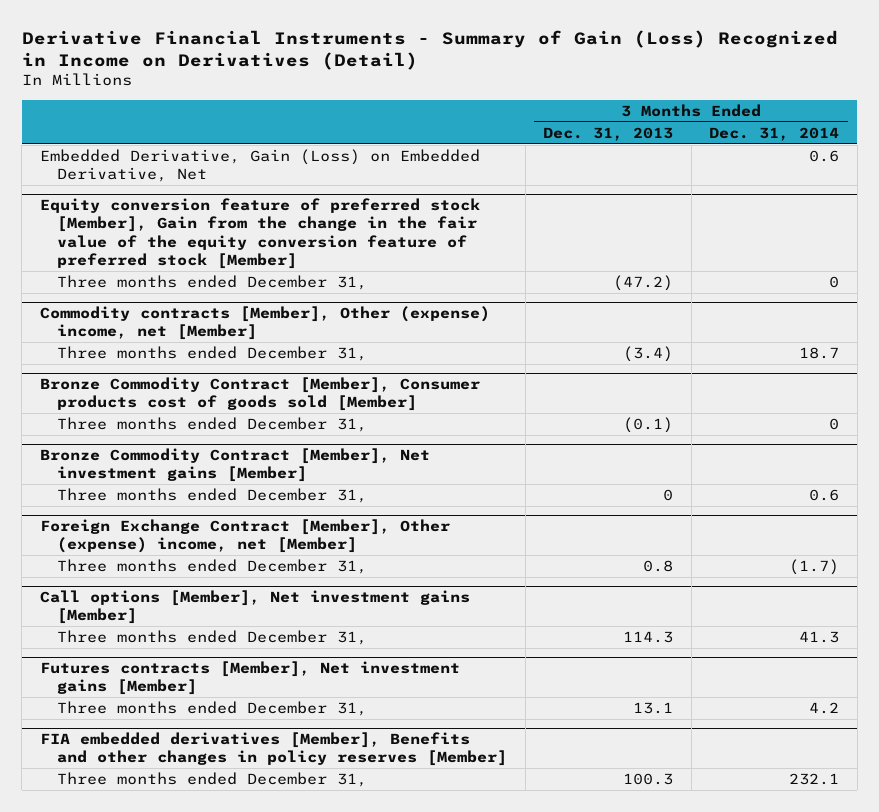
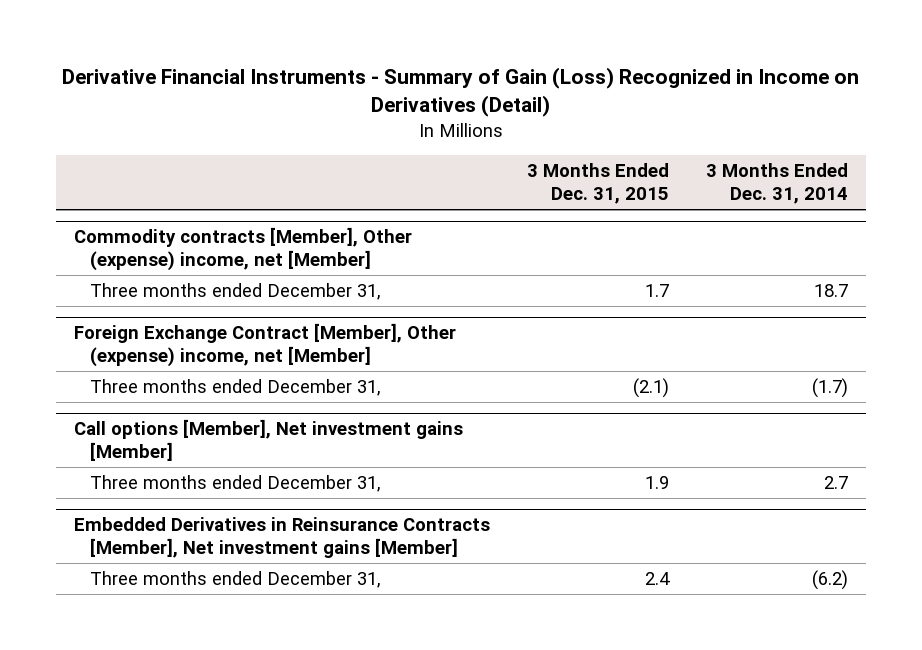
- | 3 Months Ended Dec. 31, 2013 | 3 Months Ended Dec. 31, 2014
+ | 3 Months Ended Dec. 31, 2015 | 3 Months Ended Dec. 31, 2014
- Embedded Derivative, Gain (Loss) on Embedded Derivative, Net | | 0.6
- Equity conversion feature of preferred stock [Member], Gain from the change in the fair value of the equity conversion feature of preferred stock [Member]
- Three months ended December 31, | (47.2) | 0
- Bronze Commodity Contract [Member], Consumer products cost of goods sold [Member]
- Three months ended December 31, | (0.1) | 0
- Bronze Commodity Contract [Member], Net investment gains [Member]
- Three months ended December 31, | 0 | 0.6
@ Call options [Member], Net investment gains [Member]
- Three months ended December 31, | 114.3 | 41.3
- Futures contracts [Member], Net investment gains [Member]
- Three months ended December 31, | 13.1 | 4.2
- FIA embedded derivatives [Member], Benefits and other changes in policy reserves [Member]
- Three months ended December 31, | 100.3 | 232.1
@ Call options [Member], Net investment gains [Member]
+ Three months ended December 31, | 1.9 | 2.7
+ Embedded Derivatives in Reinsurance Contracts [Member], Net investment gains [Member]
+ Three months ended December 31, | 2.4 | (6.2)

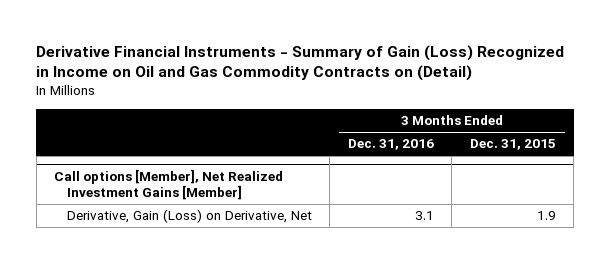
- Derivative Financial Instruments - Summary of Gain (Loss) Recognized in Income on Derivatives (Detail)
+ Derivative Financial Instruments - Summary of Gain (Loss) Recognized in Income on Oil and Gas Commodity Contracts on (Detail)
- | 3 Months Ended Dec. 31, 2015 | 3 Months Ended Dec. 31, 2014
+ | 3 Months Ended Dec. 31, 2016 | 3 Months Ended Dec. 31, 2015
- Commodity contracts [Member], Other (expense) income, net [Member]
- Three months ended December 31, | 1.7 | 18.7
- Foreign Exchange Contract [Member], Other (expense) income, net [Member]
- Three months ended December 31, | (2.1) | (1.7)
- Call options [Member], Net investment gains [Member]
- Three months ended December 31, | 1.9 | 2.7
- Embedded Derivatives in Reinsurance Contracts [Member], Net investment gains [Member]
- Three months ended December 31, | 2.4 | (6.2)
+ Call options [Member], Net Realized Investment Gains [Member]
+ Derivative, Gain (Loss) on Derivative, Net | 3.1 | 1.9

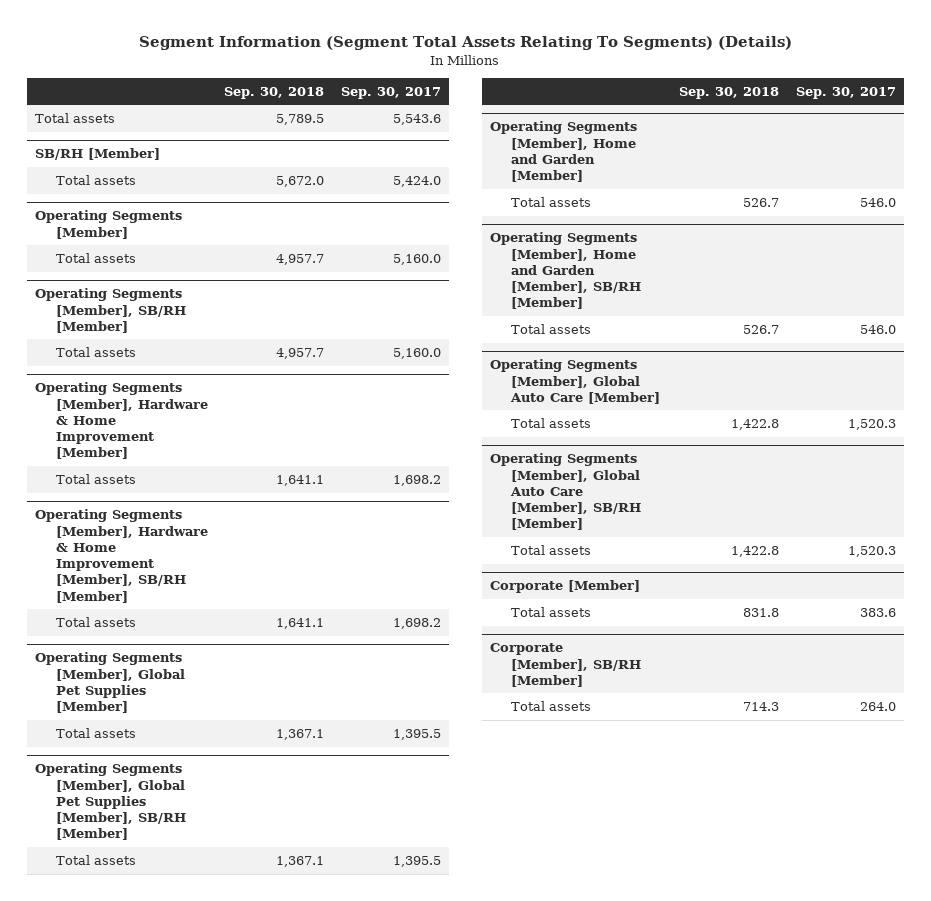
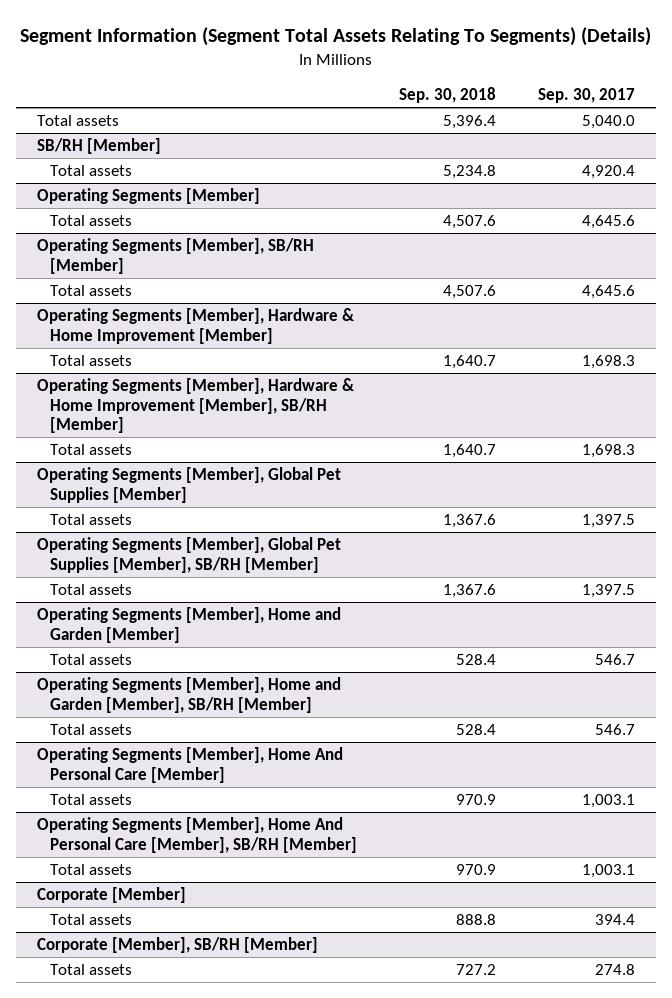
- Total assets | 5,789.5 | 5,543.6
+ Total assets | 5,396.4 | 5,040.0
@ SB/RH [Member]
- Total assets | 5,672.0 | 5,424.0
+ Total assets | 5,234.8 | 4,920.4
@ Operating Segments [Member]
- Total assets | 4,957.7 | 5,160.0
+ Total assets | 4,507.6 | 4,645.6
@ Operating Segments [Member], SB/RH [Member]
- Total assets | 4,957.7 | 5,160.0
+ Total assets | 4,507.6 | 4,645.6
@ Operating Segments [Member], Hardware & Home Improvement [Member]
- Total assets | 1,641.1 | 1,698.2
+ Total assets | 1,640.7 | 1,698.3
@ Operating Segments [Member], Hardware & Home Improvement [Member], SB/RH [Member]
- Total assets | 1,641.1 | 1,698.2
+ Total assets | 1,640.7 | 1,698.3
@ Operating Segments [Member], Global Pet Supplies [Member]
- Total assets | 1,367.1 | 1,395.5
+ Total assets | 1,367.6 | 1,397.5
@ Operating Segments [Member], Global Pet Supplies [Member], SB/RH [Member]
- Total assets | 1,367.1 | 1,395.5
+ Total assets | 1,367.6 | 1,397.5
@ Operating Segments [Member], Home and Garden [Member]
- Total assets | 526.7 | 546.0
+ Total assets | 528.4 | 546.7
@ Operating Segments [Member], Home and Garden [Member], SB/RH [Member]
- Total assets | 526.7 | 546.0
- Operating Segments [Member], Global Auto Care [Member]
- Total assets | 1,422.8 | 1,520.3
- Operating Segments [Member], Global Auto Care [Member], SB/RH [Member]
- Total assets | 1,422.8 | 1,520.3
@ Operating Segments [Member], Home and Garden [Member], SB/RH [Member]
+ Total assets | 528.4 | 546.7
+ Operating Segments [Member], Home And Personal Care [Member]
+ Total assets | 970.9 | 1,003.1
+ Operating Segments [Member], Home And Personal Care [Member], SB/RH [Member]
+ Total assets | 970.9 | 1,003.1
@ Corporate [Member]
- Total assets | 831.8 | 383.6
+ Total assets | 888.8 | 394.4
@ Corporate [Member], SB/RH [Member]
- Total assets | 714.3 | 264.0
+ Total assets | 727.2 | 274.8

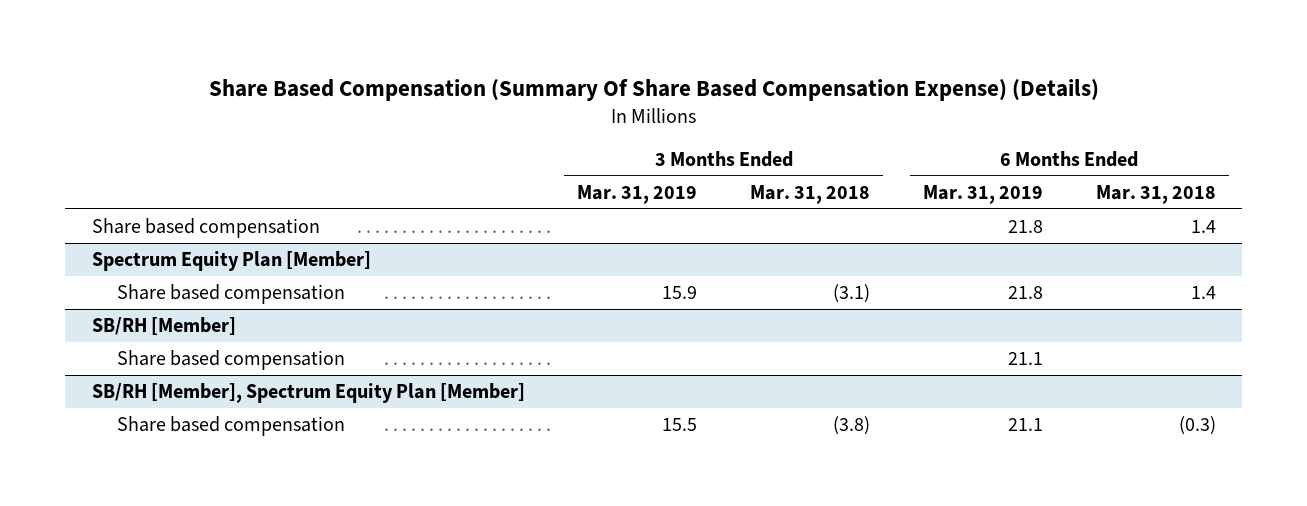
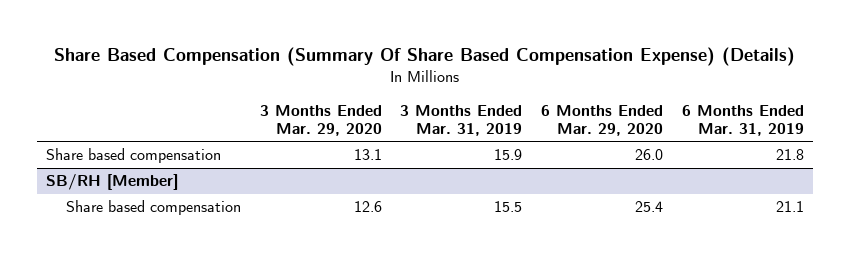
- | 3 Months Ended Mar. 31, 2019 | 3 Months Ended Mar. 31, 2018 | 6 Months Ended Mar. 31, 2019 | 6 Months Ended Mar. 31, 2018
+ | 3 Months Ended Mar. 29, 2020 | 3 Months Ended Mar. 31, 2019 | 6 Months Ended Mar. 29, 2020 | 6 Months Ended Mar. 31, 2019
- Share based compensation | | | 21.8 | 1.4
- Spectrum Equity Plan [Member]
@ SB/RH [Member]
- Share based compensation | | | 21.1 |
- SB/RH [Member], Spectrum Equity Plan [Member]

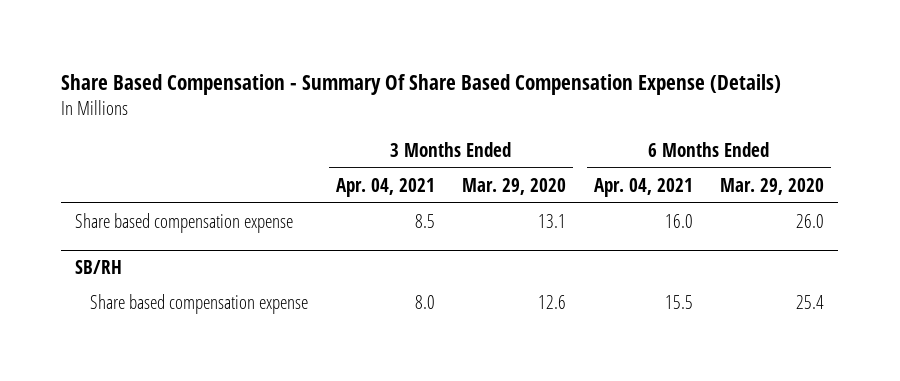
- Share Based Compensation (Summary Of Share Based Compensation Expense) (Details)
+ Share Based Compensation - Summary Of Share Based Compensation Expense (Details)
- | 3 Months Ended Mar. 29, 2020 | 3 Months Ended Mar. 31, 2019 | 6 Months Ended Mar. 29, 2020 | 6 Months Ended Mar. 31, 2019
+ | 3 Months Ended Apr. 04, 2021 | 3 Months Ended Mar. 29, 2020 | 6 Months Ended Apr. 04, 2021 | 6 Months Ended Mar. 29, 2020
- Share based compensation | 13.1 | 15.9 | 26.0 | 21.8
- SB/RH [Member]
- Share based compensation | 12.6 | 15.5 | 25.4 | 21.1
+ Share based compensation expense | 8.5 | 13.1 | 16.0 | 26.0
+ SB/RH
+ Share based compensation expense | 8.0 | 12.6 | 15.5 | 25.4

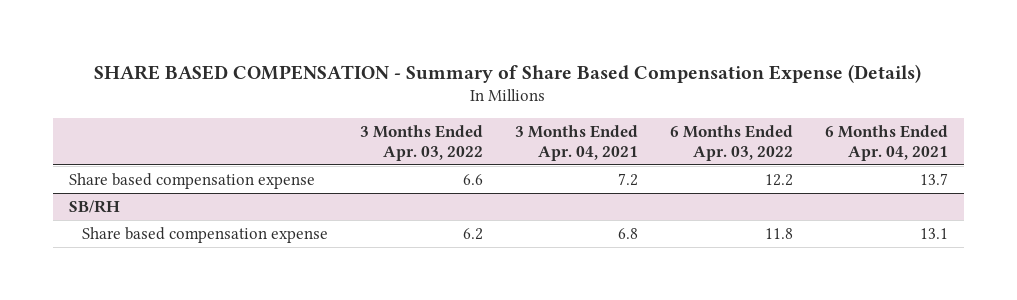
- Share Based Compensation - Summary Of Share Based Compensation Expense (Details)
+ SHARE BASED COMPENSATION - Summary of Share Based Compensation Expense (Details)
- | 3 Months Ended Apr. 04, 2021 | 3 Months Ended Mar. 29, 2020 | 6 Months Ended Apr. 04, 2021 | 6 Months Ended Mar. 29, 2020
+ | 3 Months Ended Apr. 03, 2022 | 3 Months Ended Apr. 04, 2021 | 6 Months Ended Apr. 03, 2022 | 6 Months Ended Apr. 04, 2021
- Share based compensation expense | 8.5 | 13.1 | 16.0 | 26.0
+ Share based compensation expense | 6.6 | 7.2 | 12.2 | 13.7
@ SB/RH
- Share based compensation expense | 8.0 | 12.6 | 15.5 | 25.4
+ Share based compensation expense | 6.2 | 6.8 | 11.8 | 13.1

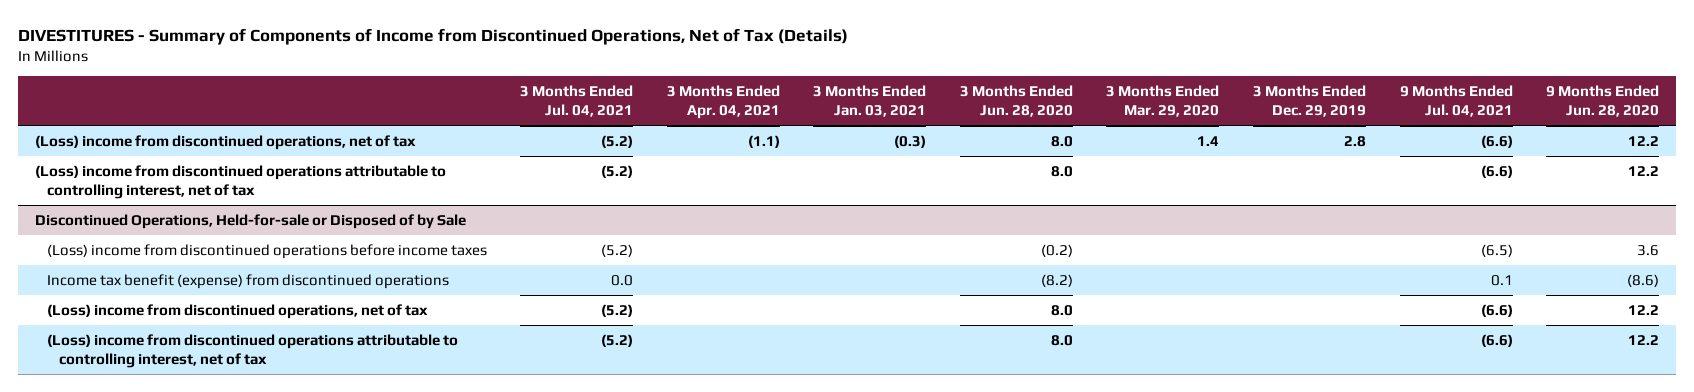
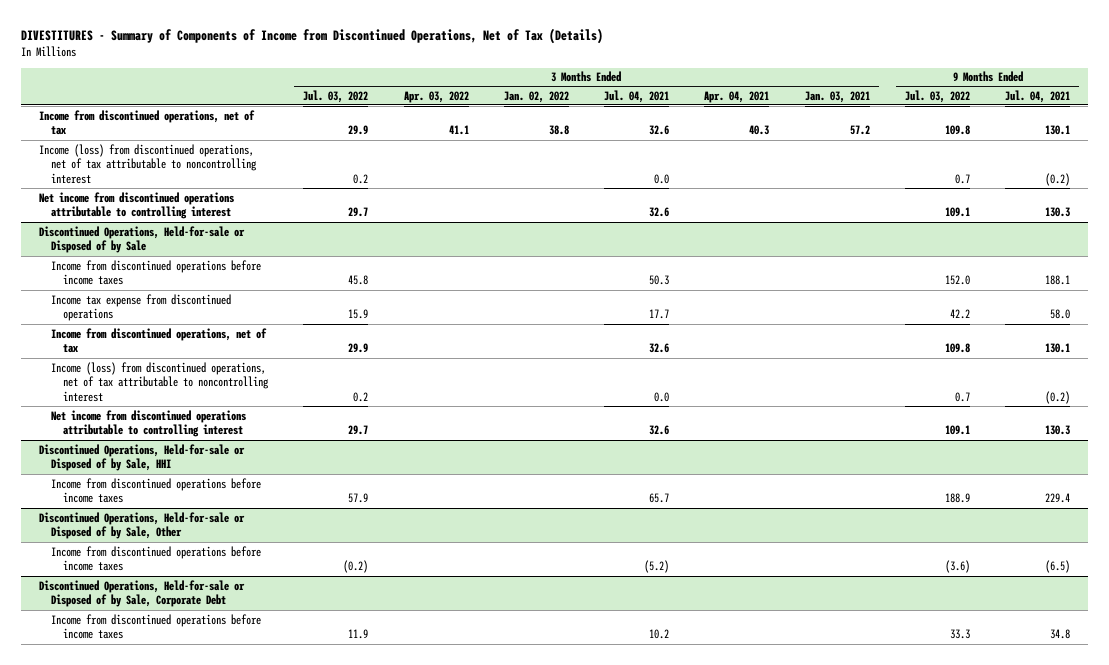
- | 3 Months Ended Jul. 04, 2021 | 3 Months Ended Apr. 04, 2021 | 3 Months Ended Jan. 03, 2021 | 3 Months Ended Jun. 28, 2020 | 3 Months Ended Mar. 29, 2020 | 3 Months Ended Dec. 29, 2019 | 9 Months Ended Jul. 04, 2021 | 9 Months Ended Jun. 28, 2020
+ | 3 Months Ended Jul. 03, 2022 | 3 Months Ended Apr. 03, 2022 | 3 Months Ended Jan. 02, 2022 | 3 Months Ended Jul. 04, 2021 | 3 Months Ended Apr. 04, 2021 | 3 Months Ended Jan. 03, 2021 | 9 Months Ended Jul. 03, 2022 | 9 Months Ended Jul. 04, 2021
- (Loss) income from discontinued operations, net of tax | (5.2) | (1.1) | (0.3) | 8.0 | 1.4 | 2.8 | (6.6) | 12.2
- (Loss) income from discontinued operations attributable to controlling interest, net of tax | (5.2) | | | 8.0 | | | (6.6) | 12.2
+ Income from discontinued operations, net of tax | 29.9 | 41.1 | 38.8 | 32.6 | 40.3 | 57.2 | 109.8 | 130.1
+ Income (loss) from discontinued operations, net of tax attributable to noncontrolling interest | 0.2 | | | 0.0 | | | 0.7 | (0.2)
+ Net income from discontinued operations attributable to controlling interest | 29.7 | | | 32.6 | | | 109.1 | 130.3
@ Discontinued Operations, Held-for-sale or Disposed of by Sale
- (Loss) income from discontinued operations before income taxes | (5.2) | | | (0.2) | | | (6.5) | 3.6
- Income tax benefit (expense) from discontinued operations | 0.0 | | | (8.2) | | | 0.1 | (8.6)
- (Loss) income from discontinued operations, net of tax | (5.2) | | | 8.0 | | | (6.6) | 12.2
- (Loss) income from discontinued operations attributable to controlling interest, net of tax | (5.2) | | | 8.0 | | | (6.6) | 12.2
+ Income from discontinued operations before income taxes | 45.8 | | | 50.3 | | | 152.0 | 188.1
+ Income tax expense from discontinued operations | 15.9 | | | 17.7 | | | 42.2 | 58.0
+ Income from discontinued operations, net of tax | 29.9 | | | 32.6 | | | 109.8 | 130.1
+ Income (loss) from discontinued operations, net of tax attributable to noncontrolling interest | 0.2 | | | 0.0 | | | 0.7 | (0.2)
+ Net income from discontinued operations attributable to controlling interest | 29.7 | | | 32.6 | | | 109.1 | 130.3
+ Discontinued Operations, Held-for-sale or Disposed of by Sale, HHI
+ Income from discontinued operations before income taxes | 57.9 | | | 65.7 | | | 188.9 | 229.4
+ Discontinued Operations, Held-for-sale or Disposed of by Sale, Other
+ Income from discontinued operations before income taxes | (0.2) | | | (5.2) | | | (3.6) | (6.5)
+ Discontinued Operations, Held-for-sale or Disposed of by Sale, Corporate Debt
+ Income from discontinued operations before income taxes | 11.9 | | | 10.2 | | | 33.3 | 34.8

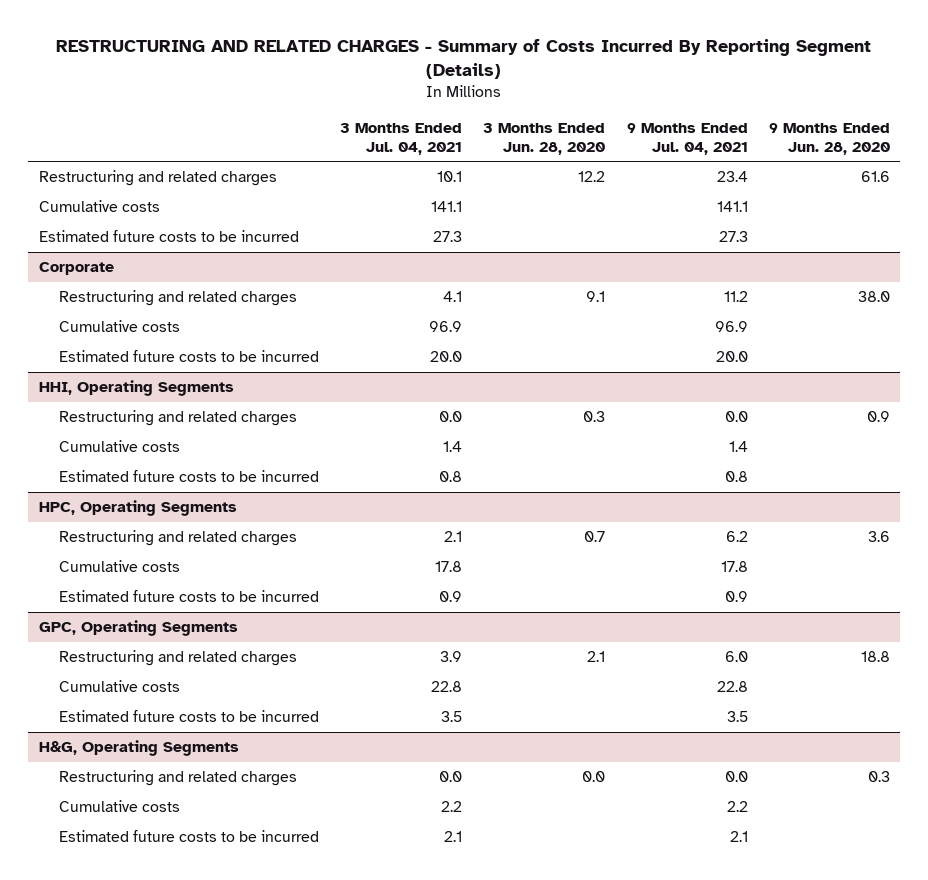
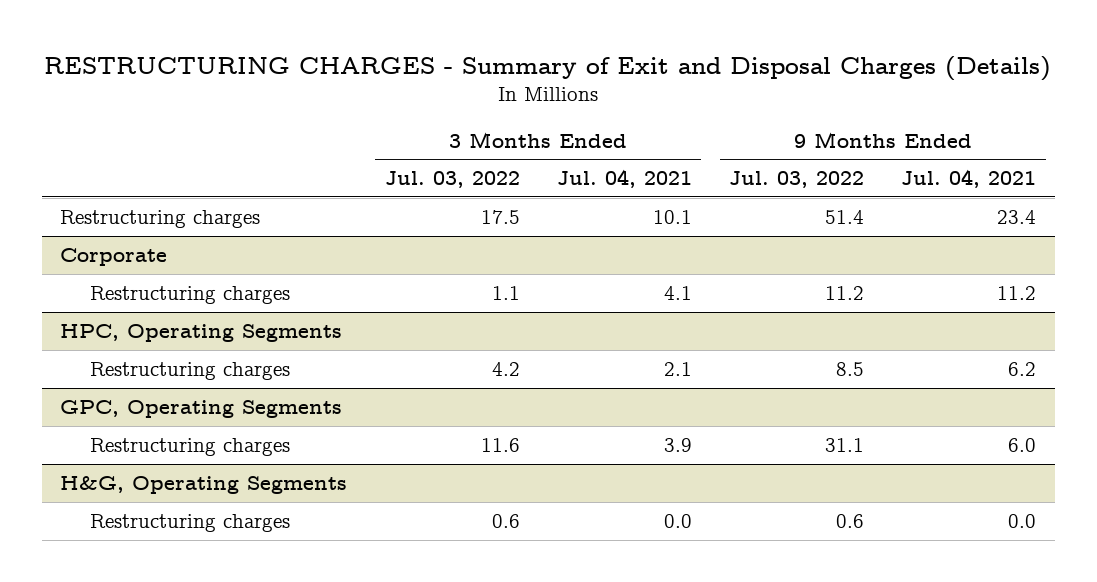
- RESTRUCTURING AND RELATED CHARGES - Summary of Costs Incurred By Reporting Segment (Details)
+ RESTRUCTURING CHARGES - Summary of Exit and Disposal Charges (Details)
- | 3 Months Ended Jul. 04, 2021 | 3 Months Ended Jun. 28, 2020 | 9 Months Ended Jul. 04, 2021 | 9 Months Ended Jun. 28, 2020
+ | 3 Months Ended Jul. 03, 2022 | 3 Months Ended Jul. 04, 2021 | 9 Months Ended Jul. 03, 2022 | 9 Months Ended Jul. 04, 2021
- Restructuring and related charges | 10.1 | 12.2 | 23.4 | 61.6
- Cumulative costs | 141.1 | | 141.1 |
- Estimated future costs to be incurred | 27.3 | | 27.3 |
+ Restructuring charges | 17.5 | 10.1 | 51.4 | 23.4
@ Corporate
- Restructuring and related charges | 4.1 | 9.1 | 11.2 | 38.0
- Cumulative costs | 96.9 | | 96.9 |
- Estimated future costs to be incurred | 20.0 | | 20.0 |
- HHI, Operating Segments
- Restructuring and related charges | 0.0 | 0.3 | 0.0 | 0.9
- Cumulative costs | 1.4 | | 1.4 |
- Estimated future costs to be incurred | 0.8 | | 0.8 |
@ Corporate
+ Restructuring charges | 1.1 | 4.1 | 11.2 | 11.2
@ HPC, Operating Segments
- Restructuring and related charges | 2.1 | 0.7 | 6.2 | 3.6
- Cumulative costs | 17.8 | | 17.8 |
- Estimated future costs to be incurred | 0.9 | | 0.9 |
+ Restructuring charges | 4.2 | 2.1 | 8.5 | 6.2
@ GPC, Operating Segments
- Restructuring and related charges | 3.9 | 2.1 | 6.0 | 18.8
- Cumulative costs | 22.8 | | 22.8 |
- Estimated future costs to be incurred | 3.5 | | 3.5 |
+ Restructuring charges | 11.6 | 3.9 | 31.1 | 6.0
@ H&G, Operating Segments
- Restructuring and related charges | 0.0 | 0.0 | 0.0 | 0.3
- Cumulative costs | 2.2 | | 2.2 |
- Estimated future costs to be incurred | 2.1 | | 2.1 |
+ Restructuring charges | 0.6 | 0.0 | 0.6 | 0.0

